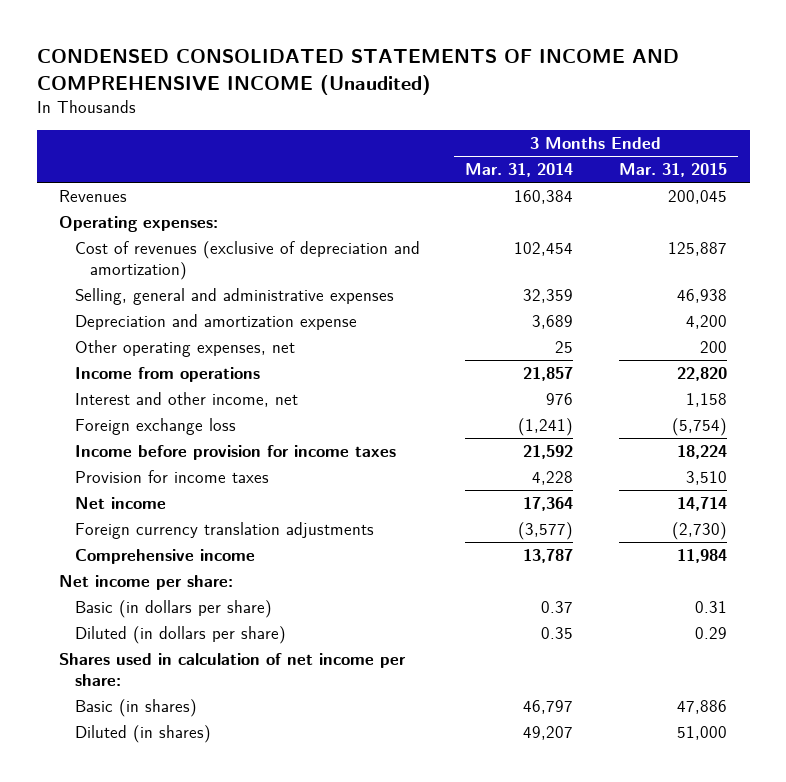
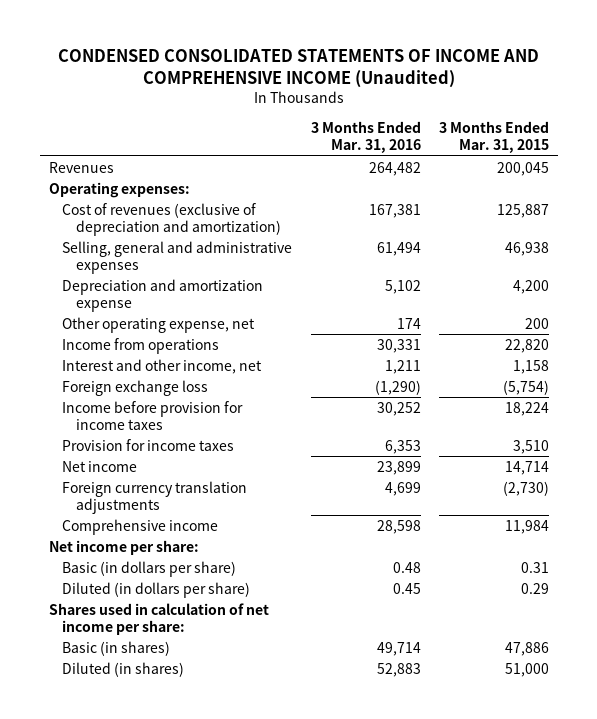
- | 3 Months Ended Mar. 31, 2014 | 3 Months Ended Mar. 31, 2015
+ | 3 Months Ended Mar. 31, 2016 | 3 Months Ended Mar. 31, 2015
- Other operating expenses, net | 25 | 200
+ Other operating expense, net | 174 | 200

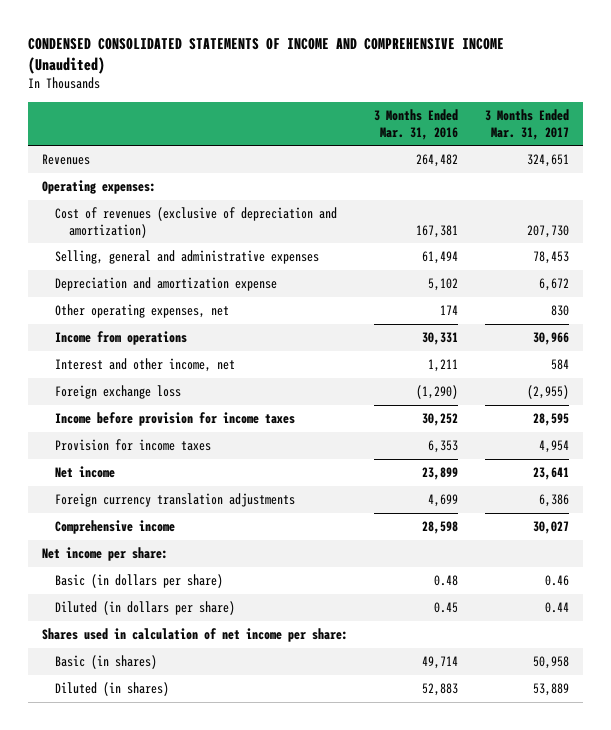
- | 3 Months Ended Mar. 31, 2016 | 3 Months Ended Mar. 31, 2015
+ | 3 Months Ended Mar. 31, 2016 | 3 Months Ended Mar. 31, 2017
- Other operating expense, net | 174 | 200
+ Other operating expenses, net | 174 | 830

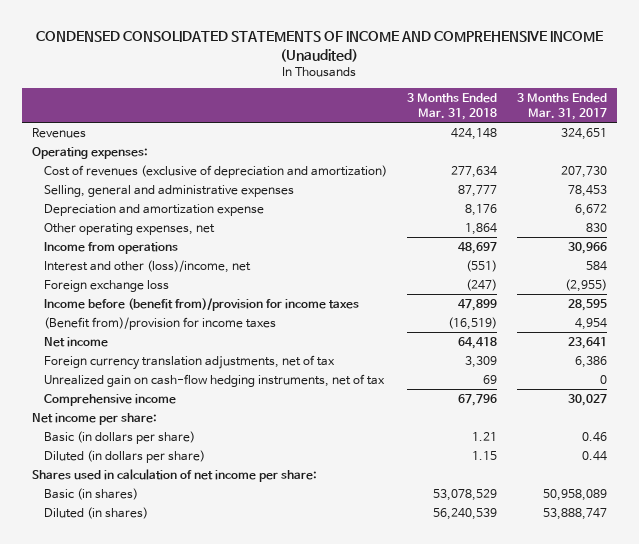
- | 3 Months Ended Mar. 31, 2016 | 3 Months Ended Mar. 31, 2017
+ | 3 Months Ended Mar. 31, 2018 | 3 Months Ended Mar. 31, 2017
- Interest and other income, net | 1,211 | 584
+ Interest and other (loss)/income, net | (551) | 584
- Income before provision for income taxes | 30,252 | 28,595
- Provision for income taxes | 6,353 | 4,954
+ Income before (benefit from)/provision for income taxes | 47,899 | 28,595
+ (Benefit from)/provision for income taxes | (16,519) | 4,954
- Foreign currency translation adjustments | 4,699 | 6,386
+ Foreign currency translation adjustments, net of tax | 3,309 | 6,386
+ Unrealized gain on cash-flow hedging instruments, net of tax | 69 | 0
- Basic (in shares) | 49,714 | 50,958
- Diluted (in shares) | 52,883 | 53,889
+ Basic (in shares) | 53,078,529 | 50,958,089
+ Diluted (in shares) | 56,240,539 | 53,888,747

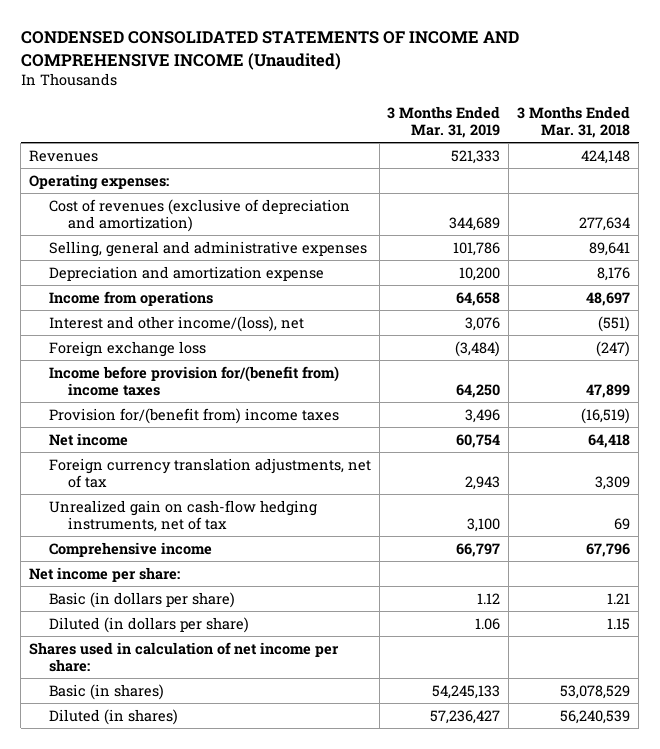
- | 3 Months Ended Mar. 31, 2018 | 3 Months Ended Mar. 31, 2017
+ | 3 Months Ended Mar. 31, 2019 | 3 Months Ended Mar. 31, 2018
- Selling, general and administrative expenses | 87,777 | 78,453
+ Selling, general and administrative expenses | 101,786 | 89,641
- Other operating expenses, net | 1,864 | 830
- Interest and other (loss)/income, net | (551) | 584
+ Interest and other income/(loss), net | 3,076 | (551)
- Income before (benefit from)/provision for income taxes | 47,899 | 28,595
- (Benefit from)/provision for income taxes | (16,519) | 4,954
+ Income before provision for/(benefit from) income taxes | 64,250 | 47,899
+ Provision for/(benefit from) income taxes | 3,496 | (16,519)

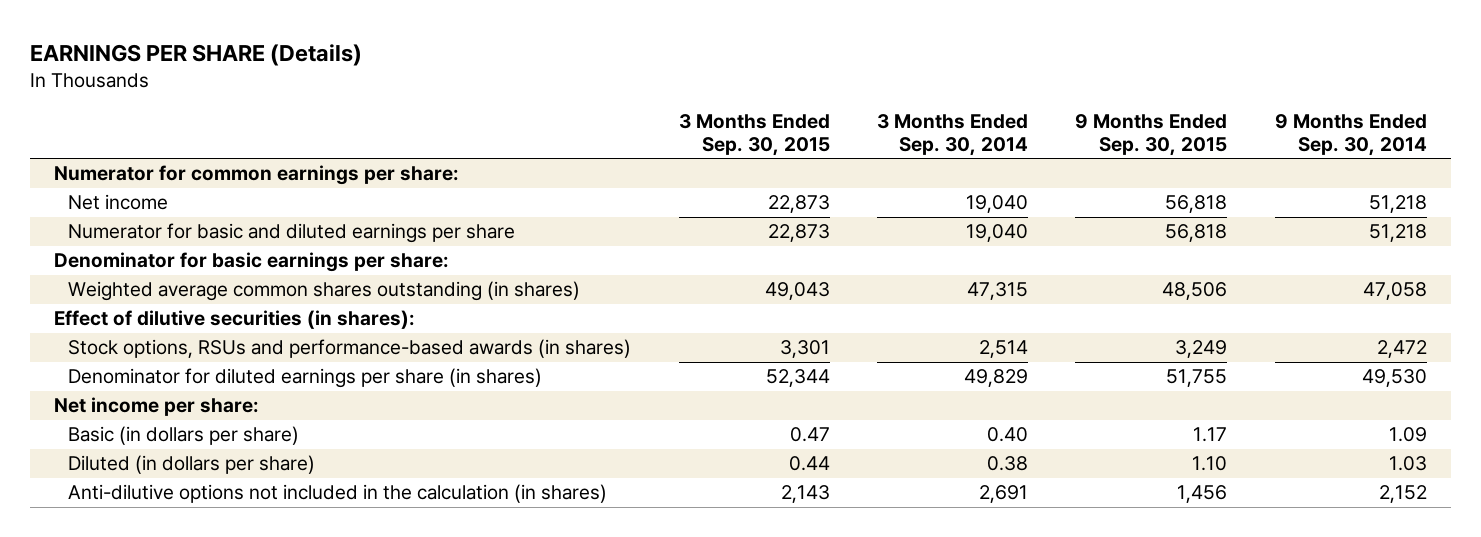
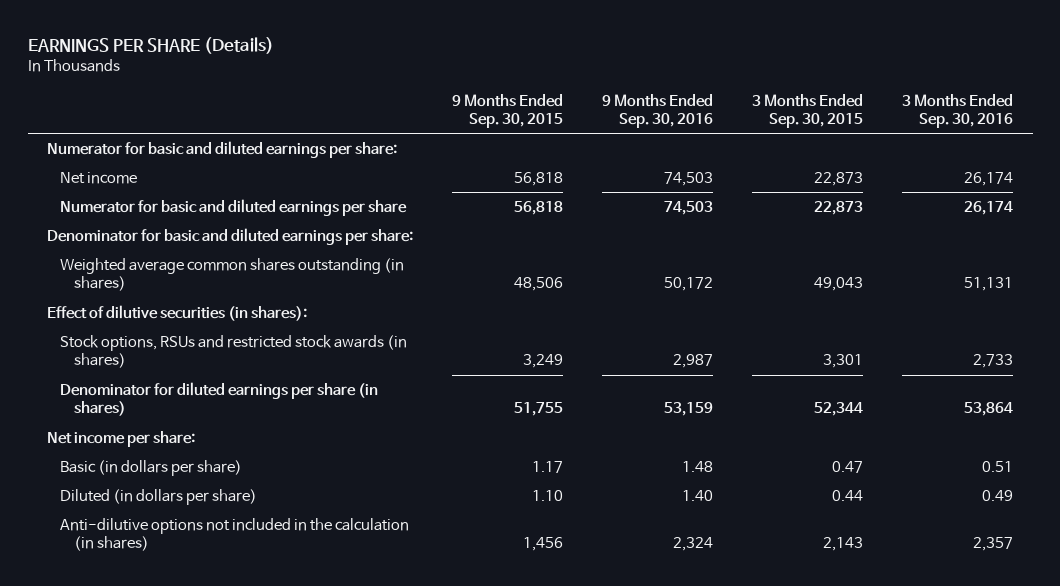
- | 3 Months Ended Sep. 30, 2015 | 3 Months Ended Sep. 30, 2014 | 9 Months Ended Sep. 30, 2015 | 9 Months Ended Sep. 30, 2014
+ | 9 Months Ended Sep. 30, 2015 | 9 Months Ended Sep. 30, 2016 | 3 Months Ended Sep. 30, 2015 | 3 Months Ended Sep. 30, 2016
- Numerator for common earnings per share:
+ Numerator for basic and diluted earnings per share:
- Denominator for basic earnings per share:
+ Denominator for basic and diluted earnings per share:
- Stock options, RSUs and performance-based awards (in shares) | 3,301 | 2,514 | 3,249 | 2,472
+ Stock options, RSUs and restricted stock awards (in shares) | 3,249 | 2,987 | 3,301 | 2,733

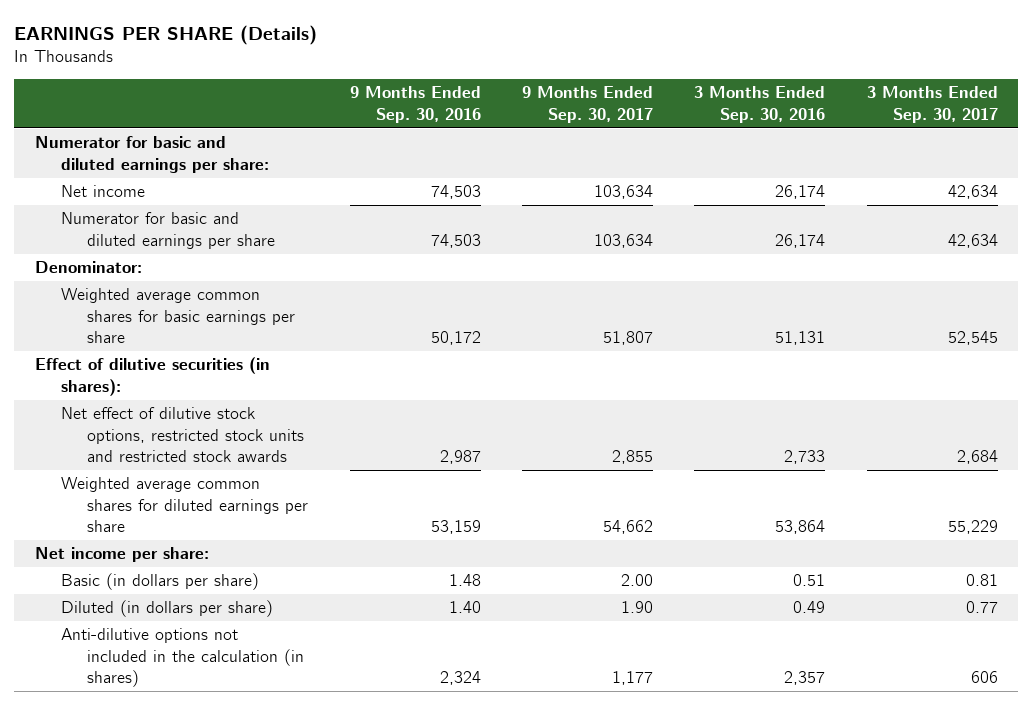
- | 9 Months Ended Sep. 30, 2015 | 9 Months Ended Sep. 30, 2016 | 3 Months Ended Sep. 30, 2015 | 3 Months Ended Sep. 30, 2016
+ | 9 Months Ended Sep. 30, 2016 | 9 Months Ended Sep. 30, 2017 | 3 Months Ended Sep. 30, 2016 | 3 Months Ended Sep. 30, 2017
- Denominator for basic and diluted earnings per share:
- Weighted average common shares outstanding (in shares) | 48,506 | 50,172 | 49,043 | 51,131
+ Denominator:
+ Weighted average common shares for basic earnings per share | 50,172 | 51,807 | 51,131 | 52,545
- Stock options, RSUs and restricted stock awards (in shares) | 3,249 | 2,987 | 3,301 | 2,733
- Denominator for diluted earnings per share (in shares) | 51,755 | 53,159 | 52,344 | 53,864
+ Net effect of dilutive stock options, restricted stock units and restricted stock awards | 2,987 | 2,855 | 2,733 | 2,684
+ Weighted average common shares for diluted earnings per share | 53,159 | 54,662 | 53,864 | 55,229

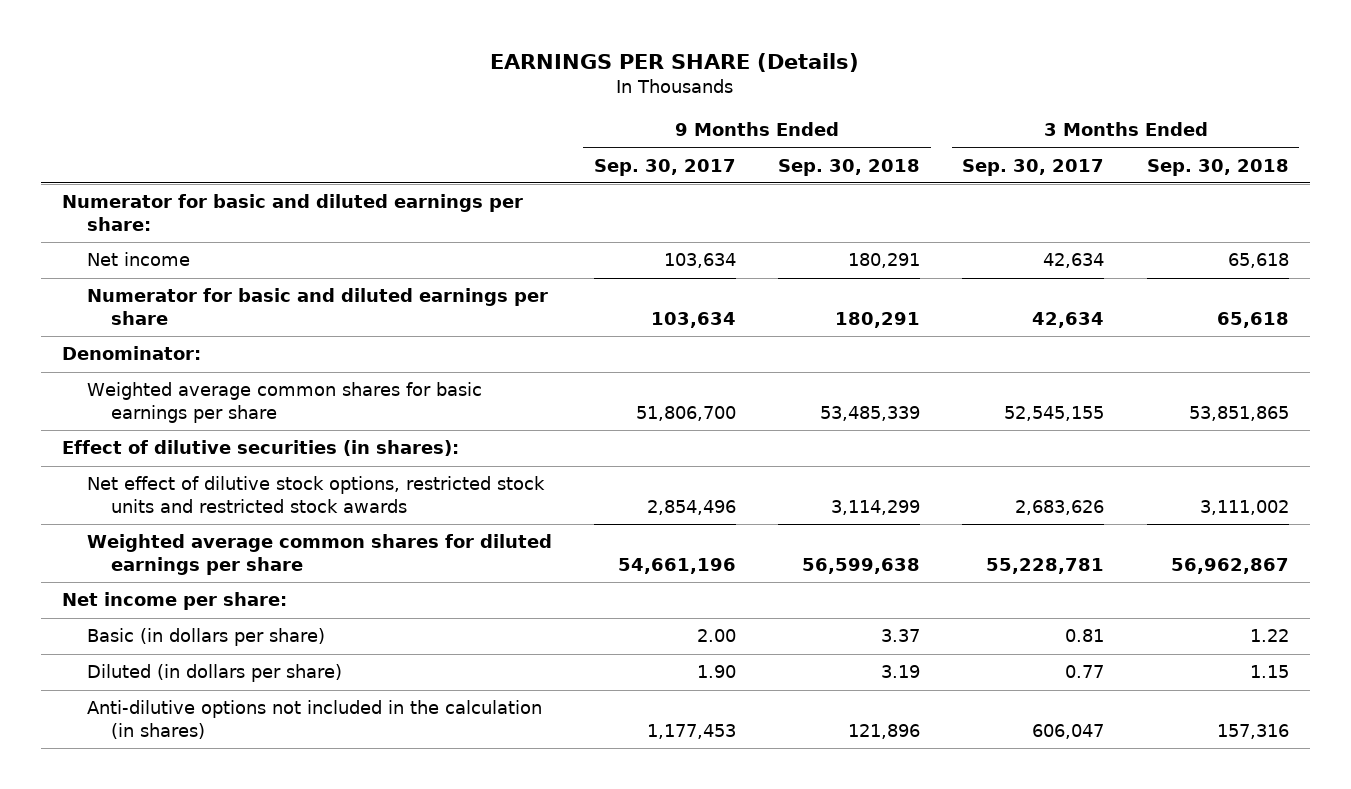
- | 9 Months Ended Sep. 30, 2016 | 9 Months Ended Sep. 30, 2017 | 3 Months Ended Sep. 30, 2016 | 3 Months Ended Sep. 30, 2017
+ | 9 Months Ended Sep. 30, 2017 | 9 Months Ended Sep. 30, 2018 | 3 Months Ended Sep. 30, 2017 | 3 Months Ended Sep. 30, 2018
- Weighted average common shares for basic earnings per share | 50,172 | 51,807 | 51,131 | 52,545
+ Weighted average common shares for basic earnings per share | 51,806,700 | 53,485,339 | 52,545,155 | 53,851,865
- Net effect of dilutive stock options, restricted stock units and restricted stock awards | 2,987 | 2,855 | 2,733 | 2,684
- Weighted average common shares for diluted earnings per share | 53,159 | 54,662 | 53,864 | 55,229
+ Net effect of dilutive stock options, restricted stock units and restricted stock awards | 2,854,496 | 3,114,299 | 2,683,626 | 3,111,002
+ Weighted average common shares for diluted earnings per share | 54,661,196 | 56,599,638 | 55,228,781 | 56,962,867
- Anti-dilutive options not included in the calculation (in shares) | 2,324 | 1,177 | 2,357 | 606
+ Anti-dilutive options not included in the calculation (in shares) | 1,177,453 | 121,896 | 606,047 | 157,316

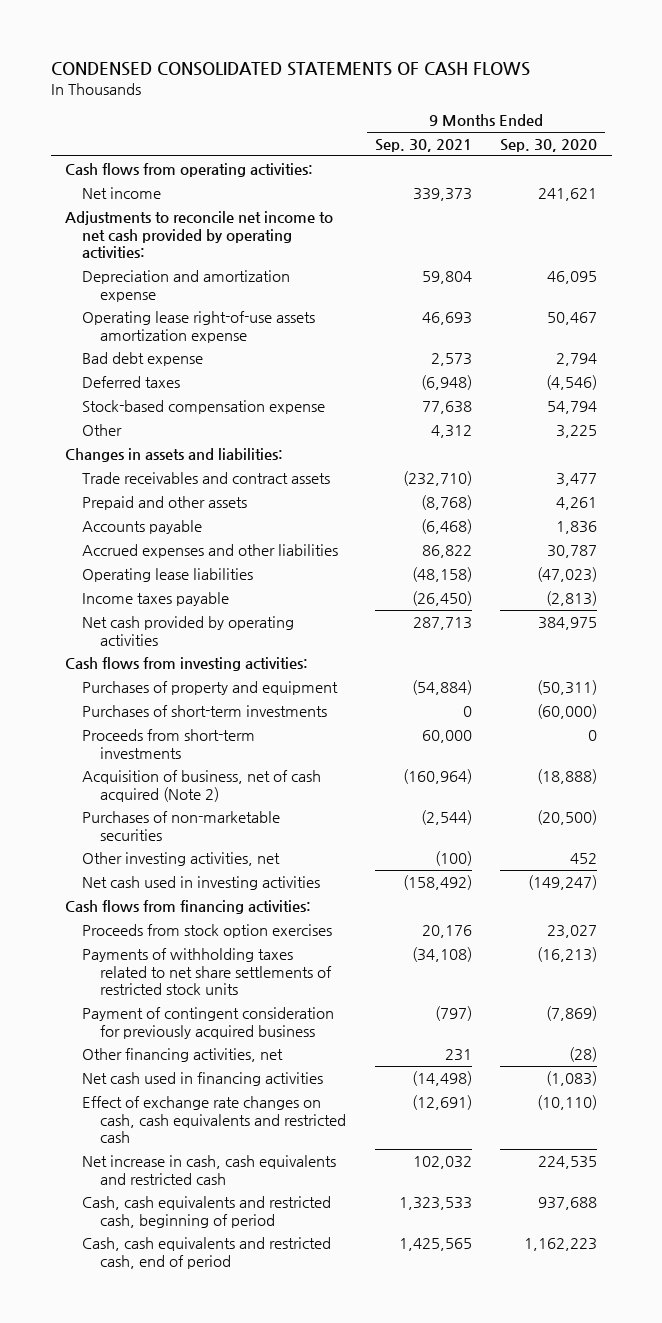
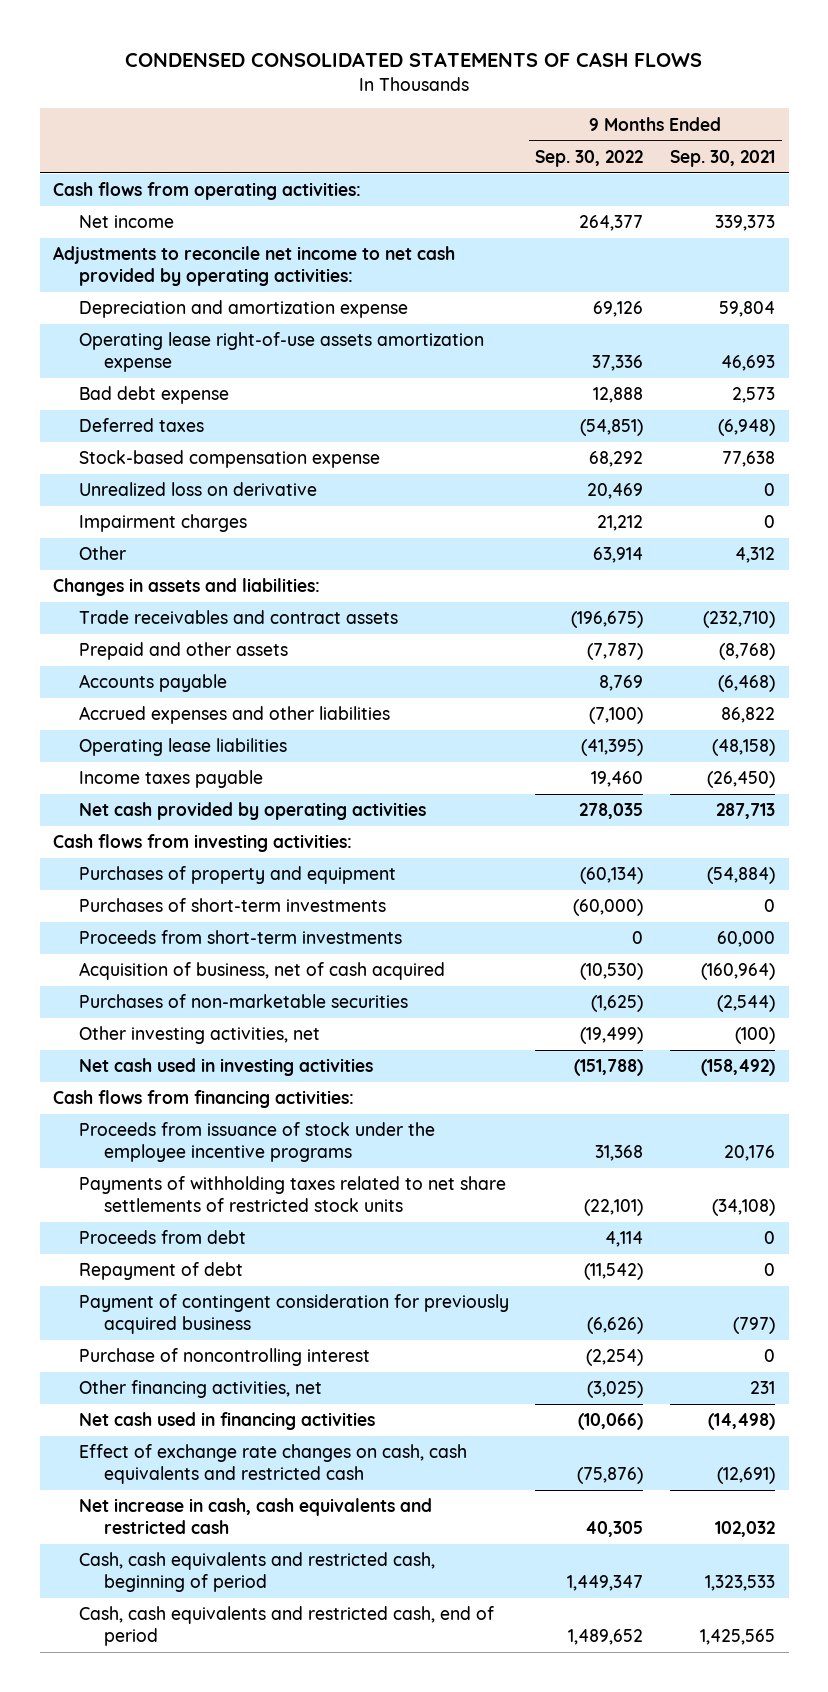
- | 9 Months Ended Sep. 30, 2021 | 9 Months Ended Sep. 30, 2020
+ | 9 Months Ended Sep. 30, 2022 | 9 Months Ended Sep. 30, 2021
+ Unrealized loss on derivative | 20,469 | 0
+ Impairment charges | 21,212 | 0
- Acquisition of business, net of cash acquired (Note 2) | (160,964) | (18,888)
+ Acquisition of business, net of cash acquired | (10,530) | (160,964)
- Proceeds from stock option exercises | 20,176 | 23,027
+ Proceeds from issuance of stock under the employee incentive programs | 31,368 | 20,176
+ Proceeds from debt | 4,114 | 0
+ Repayment of debt | (11,542) | 0
+ Purchase of noncontrolling interest | (2,254) | 0

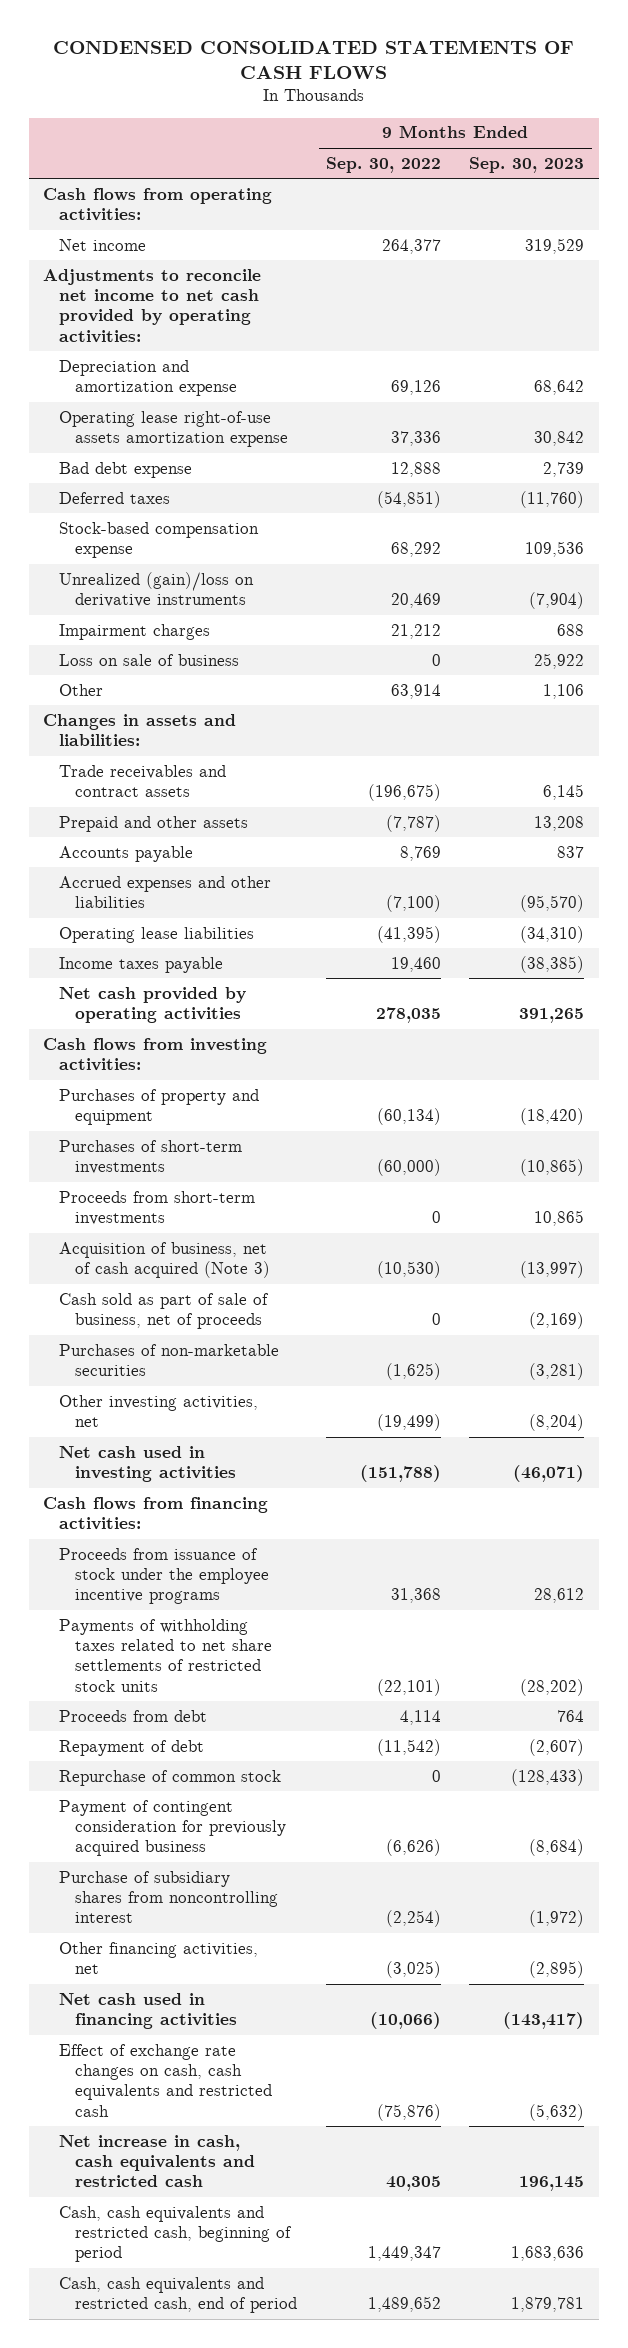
- | 9 Months Ended Sep. 30, 2022 | 9 Months Ended Sep. 30, 2021
+ | 9 Months Ended Sep. 30, 2022 | 9 Months Ended Sep. 30, 2023
- Unrealized loss on derivative | 20,469 | 0
+ Unrealized (gain)/loss on derivative instruments | 20,469 | (7,904)
+ Loss on sale of business | 0 | 25,922
- Acquisition of business, net of cash acquired | (10,530) | (160,964)
+ Acquisition of business, net of cash acquired (Note 3) | (10,530) | (13,997)
+ Cash sold as part of sale of business, net of proceeds | 0 | (2,169)
+ Repurchase of common stock | 0 | (128,433)
- Purchase of noncontrolling interest | (2,254) | 0
+ Purchase of subsidiary shares from noncontrolling interest | (2,254) | (1,972)

